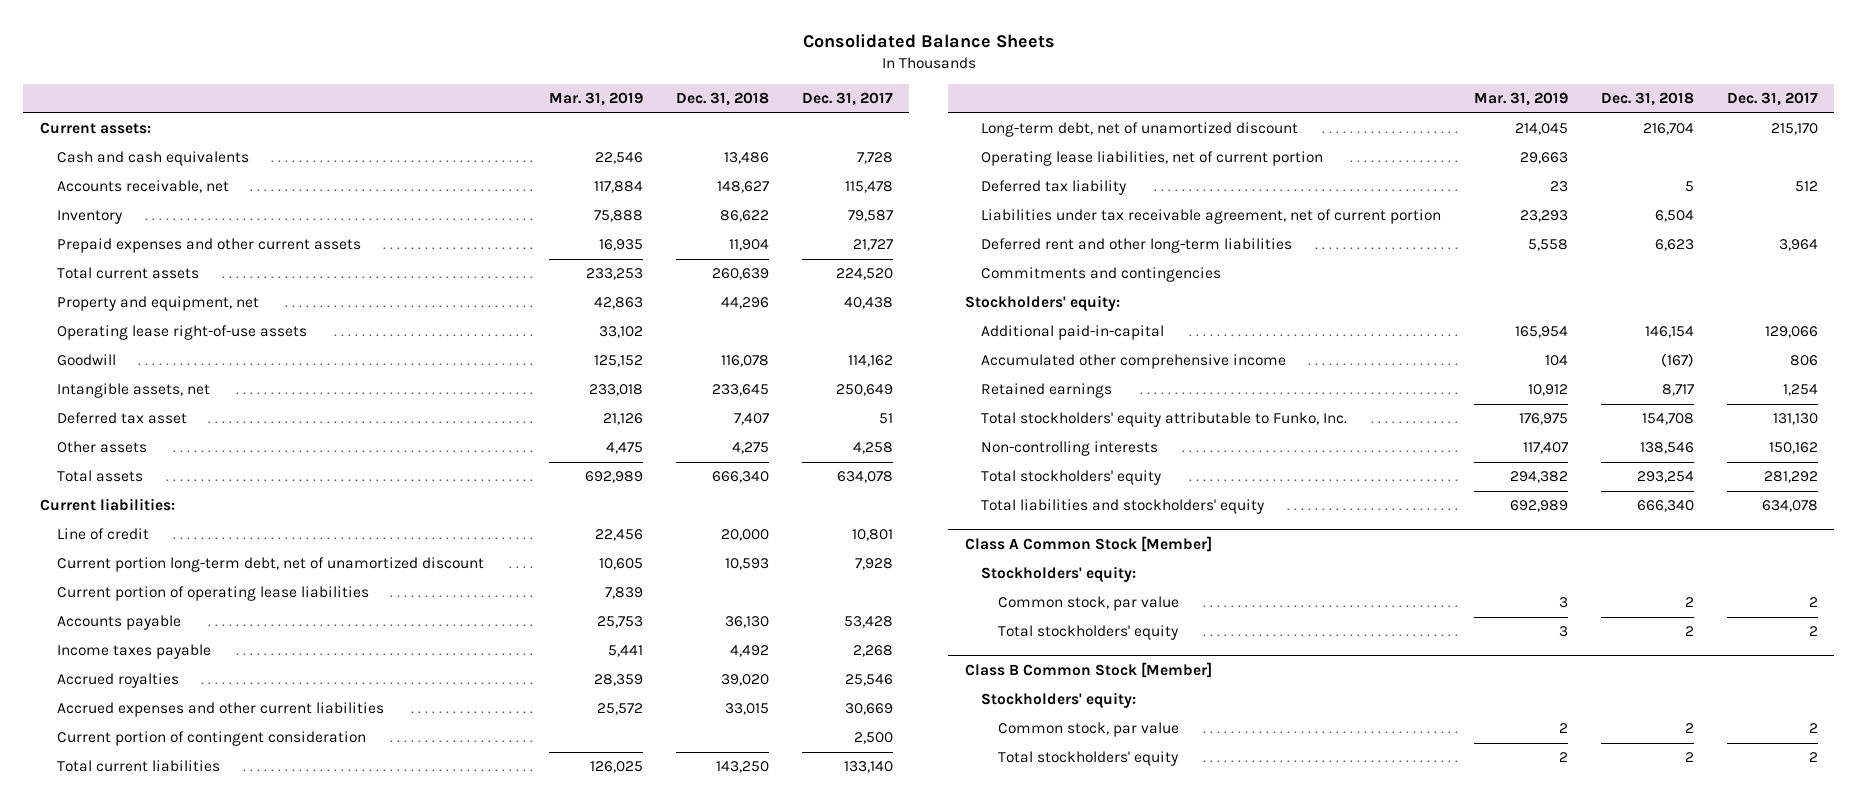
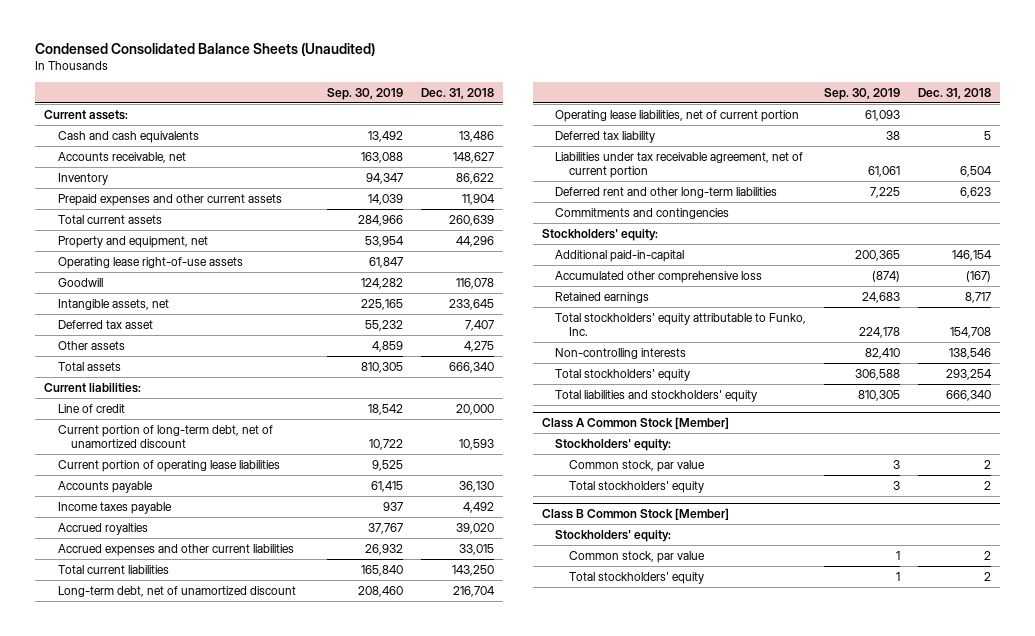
- Consolidated Balance Sheets
+ Condensed Consolidated Balance Sheets (Unaudited)
- | Mar. 31, 2019 | Dec. 31, 2018 | Dec. 31, 2017
+ | Sep. 30, 2019 | Dec. 31, 2018
- Current portion long-term debt, net of unamortized discount | 10,605 | 10,593 | 7,928
+ Current portion of long-term debt, net of unamortized discount | 10,722 | 10,593
- Current portion of contingent consideration | | | 2,500
- Accumulated other comprehensive income | 104 | (167) | 806
+ Accumulated other comprehensive loss | (874) | (167)

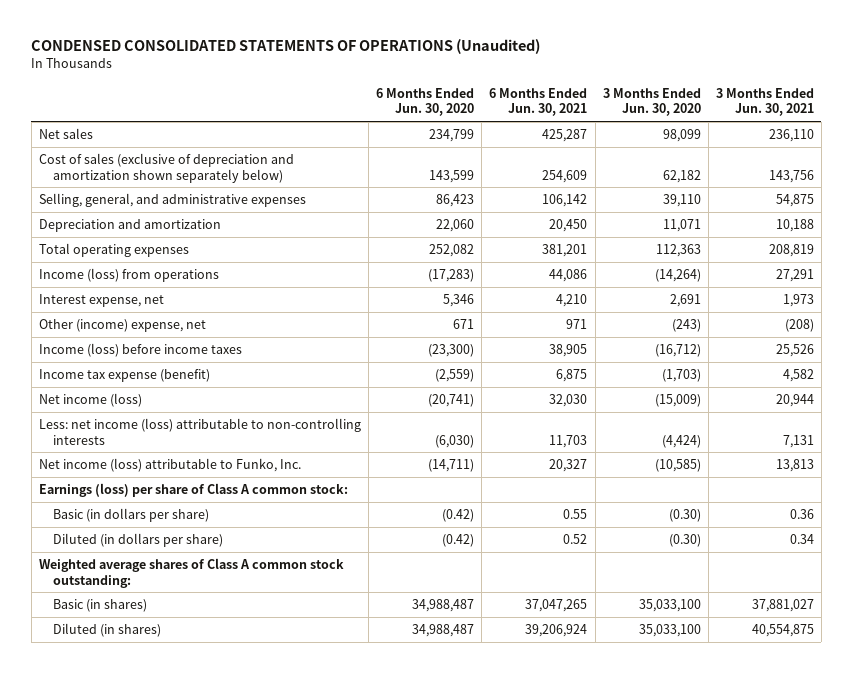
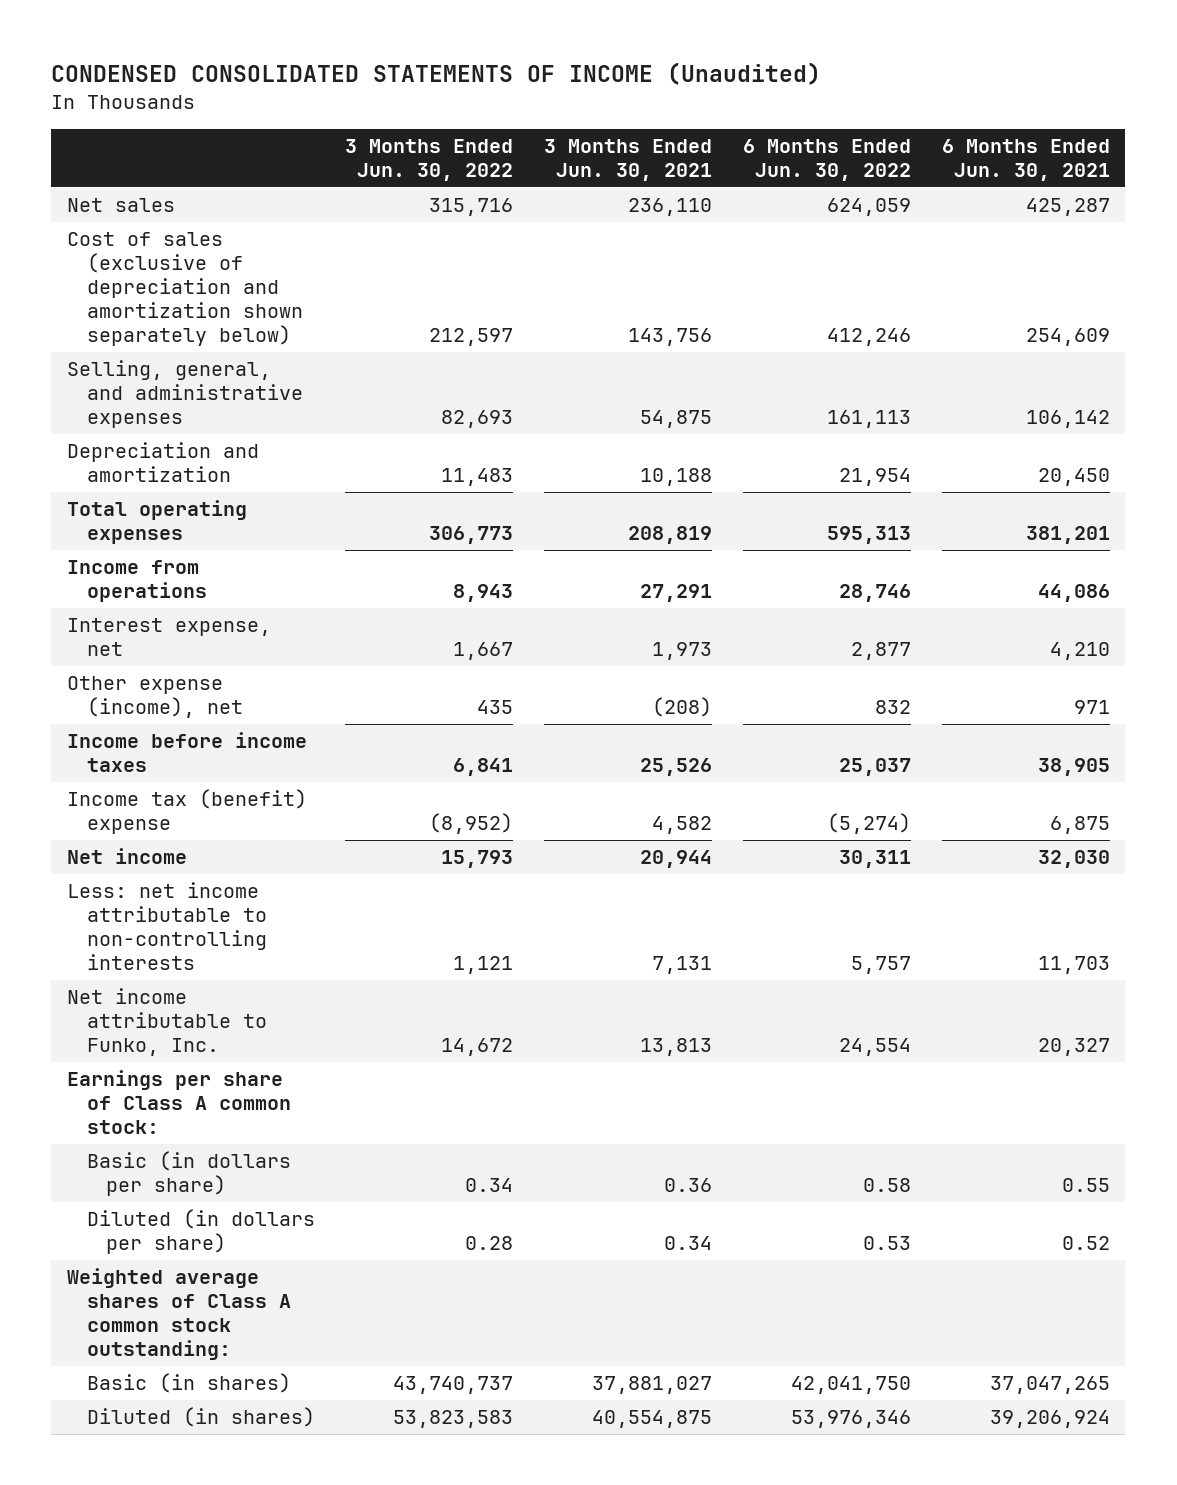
- CONDENSED CONSOLIDATED STATEMENTS OF OPERATIONS (Unaudited)
+ CONDENSED CONSOLIDATED STATEMENTS OF INCOME (Unaudited)
- | 6 Months Ended Jun. 30, 2020 | 6 Months Ended Jun. 30, 2021 | 3 Months Ended Jun. 30, 2020 | 3 Months Ended Jun. 30, 2021
+ | 3 Months Ended Jun. 30, 2022 | 3 Months Ended Jun. 30, 2021 | 6 Months Ended Jun. 30, 2022 | 6 Months Ended Jun. 30, 2021
- Income (loss) from operations | (17,283) | 44,086 | (14,264) | 27,291
+ Income from operations | 8,943 | 27,291 | 28,746 | 44,086
- Other (income) expense, net | 671 | 971 | (243) | (208)
- Income (loss) before income taxes | (23,300) | 38,905 | (16,712) | 25,526
- Income tax expense (benefit) | (2,559) | 6,875 | (1,703) | 4,582
- Net income (loss) | (20,741) | 32,030 | (15,009) | 20,944
- Less: net income (loss) attributable to non-controlling interests | (6,030) | 11,703 | (4,424) | 7,131
- Net income (loss) attributable to Funko, Inc. | (14,711) | 20,327 | (10,585) | 13,813
- Earnings (loss) per share of Class A common stock:
+ Other expense (income), net | 435 | (208) | 832 | 971
+ Income before income taxes | 6,841 | 25,526 | 25,037 | 38,905
+ Income tax (benefit) expense | (8,952) | 4,582 | (5,274) | 6,875
+ Net income | 15,793 | 20,944 | 30,311 | 32,030
+ Less: net income attributable to non-controlling interests | 1,121 | 7,131 | 5,757 | 11,703
+ Net income attributable to Funko, Inc. | 14,672 | 13,813 | 24,554 | 20,327
+ Earnings per share of Class A common stock:

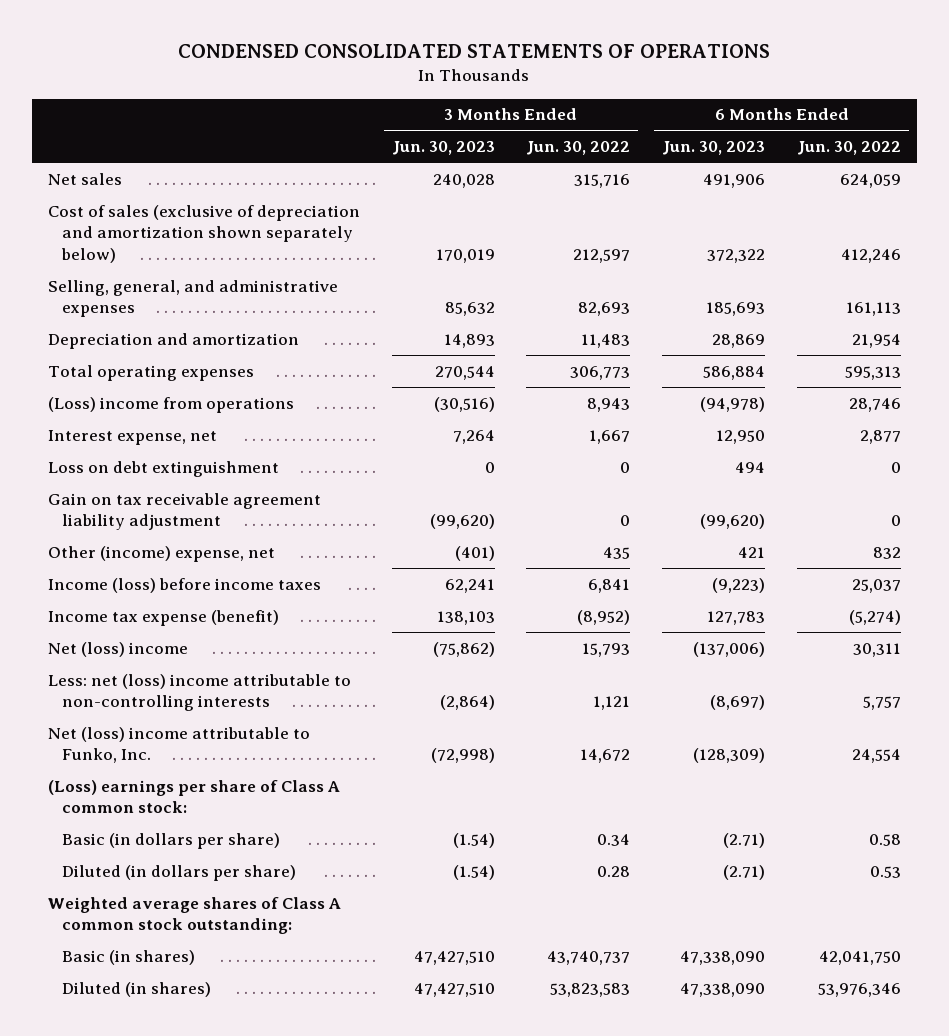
- CONDENSED CONSOLIDATED STATEMENTS OF INCOME (Unaudited)
+ CONDENSED CONSOLIDATED STATEMENTS OF OPERATIONS
- | 3 Months Ended Jun. 30, 2022 | 3 Months Ended Jun. 30, 2021 | 6 Months Ended Jun. 30, 2022 | 6 Months Ended Jun. 30, 2021
+ | 3 Months Ended Jun. 30, 2023 | 3 Months Ended Jun. 30, 2022 | 6 Months Ended Jun. 30, 2023 | 6 Months Ended Jun. 30, 2022
- Income from operations | 8,943 | 27,291 | 28,746 | 44,086
+ (Loss) income from operations | (30,516) | 8,943 | (94,978) | 28,746
- Other expense (income), net | 435 | (208) | 832 | 971
- Income before income taxes | 6,841 | 25,526 | 25,037 | 38,905
- Income tax (benefit) expense | (8,952) | 4,582 | (5,274) | 6,875
- Net income | 15,793 | 20,944 | 30,311 | 32,030
- Less: net income attributable to non-controlling interests | 1,121 | 7,131 | 5,757 | 11,703
- Net income attributable to Funko, Inc. | 14,672 | 13,813 | 24,554 | 20,327
- Earnings per share of Class A common stock:
+ Loss on debt extinguishment | 0 | 0 | 494 | 0
+ Gain on tax receivable agreement liability adjustment | (99,620) | 0 | (99,620) | 0
+ Other (income) expense, net | (401) | 435 | 421 | 832
+ Income (loss) before income taxes | 62,241 | 6,841 | (9,223) | 25,037
+ Income tax expense (benefit) | 138,103 | (8,952) | 127,783 | (5,274)
+ Net (loss) income | (75,862) | 15,793 | (137,006) | 30,311
+ Less: net (loss) income attributable to non-controlling interests | (2,864) | 1,121 | (8,697) | 5,757
+ Net (loss) income attributable to Funko, Inc. | (72,998) | 14,672 | (128,309) | 24,554
+ (Loss) earnings per share of Class A common stock:

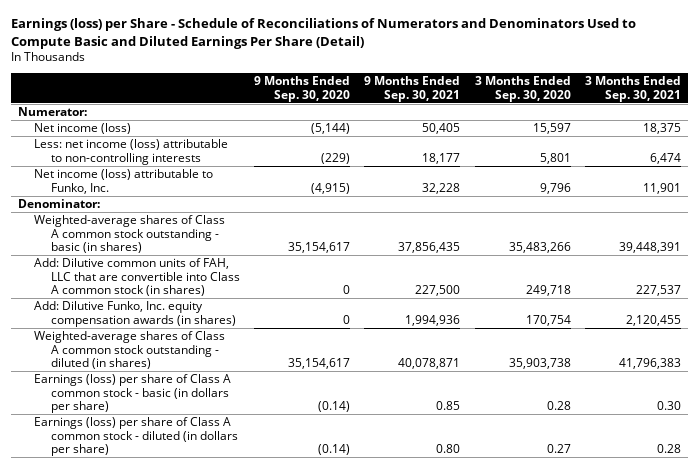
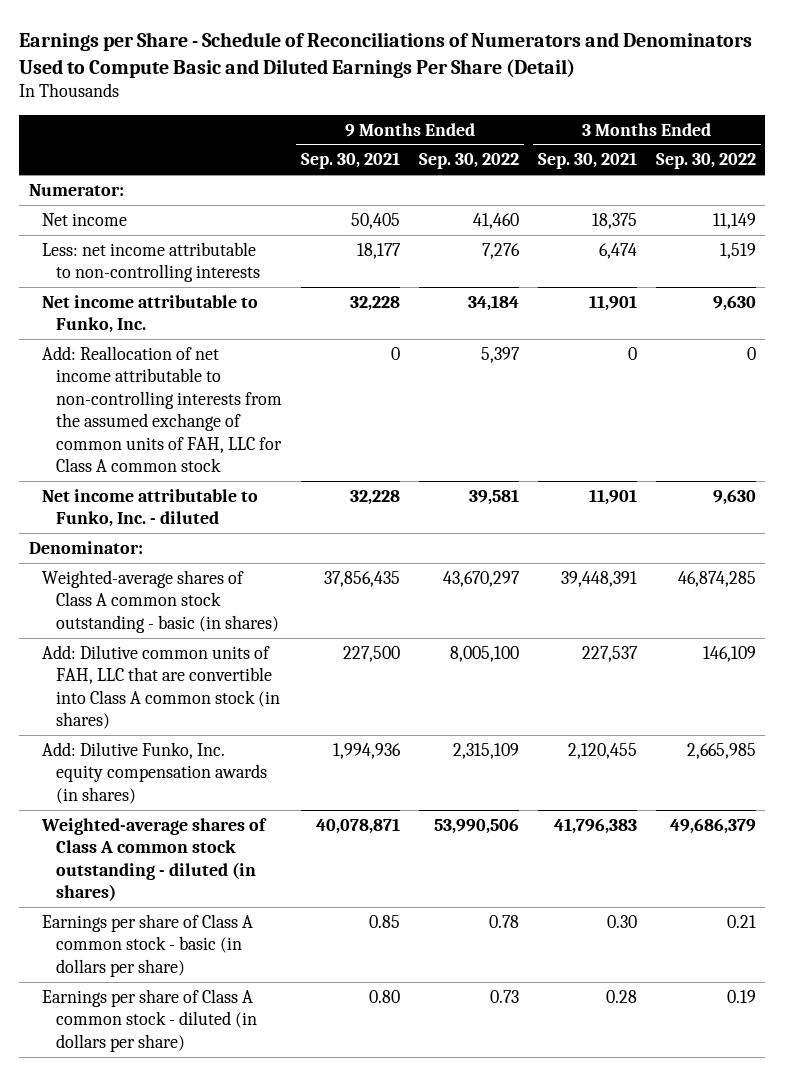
- Earnings (loss) per Share - Schedule of Reconciliations of Numerators and Denominators Used to Compute Basic and Diluted Earnings Per Share (Detail)
+ Earnings per Share - Schedule of Reconciliations of Numerators and Denominators Used to Compute Basic and Diluted Earnings Per Share (Detail)
- | 9 Months Ended Sep. 30, 2020 | 9 Months Ended Sep. 30, 2021 | 3 Months Ended Sep. 30, 2020 | 3 Months Ended Sep. 30, 2021
+ | 9 Months Ended Sep. 30, 2021 | 9 Months Ended Sep. 30, 2022 | 3 Months Ended Sep. 30, 2021 | 3 Months Ended Sep. 30, 2022
- Net income (loss) | (5,144) | 50,405 | 15,597 | 18,375
- Less: net income (loss) attributable to non-controlling interests | (229) | 18,177 | 5,801 | 6,474
- Net income (loss) attributable to Funko, Inc. | (4,915) | 32,228 | 9,796 | 11,901
+ Net income | 50,405 | 41,460 | 18,375 | 11,149
+ Less: net income attributable to non-controlling interests | 18,177 | 7,276 | 6,474 | 1,519
+ Net income attributable to Funko, Inc. | 32,228 | 34,184 | 11,901 | 9,630
+ Add: Reallocation of net income attributable to non-controlling interests from the assumed exchange of common units of FAH, LLC for Class A common stock | 0 | 5,397 | 0 | 0
+ Net income attributable to Funko, Inc. - diluted | 32,228 | 39,581 | 11,901 | 9,630
- Earnings (loss) per share of Class A common stock - basic (in dollars per share) | (0.14) | 0.85 | 0.28 | 0.30
- Earnings (loss) per share of Class A common stock - diluted (in dollars per share) | (0.14) | 0.80 | 0.27 | 0.28
+ Earnings per share of Class A common stock - basic (in dollars per share) | 0.85 | 0.78 | 0.30 | 0.21
+ Earnings per share of Class A common stock - diluted (in dollars per share) | 0.80 | 0.73 | 0.28 | 0.19

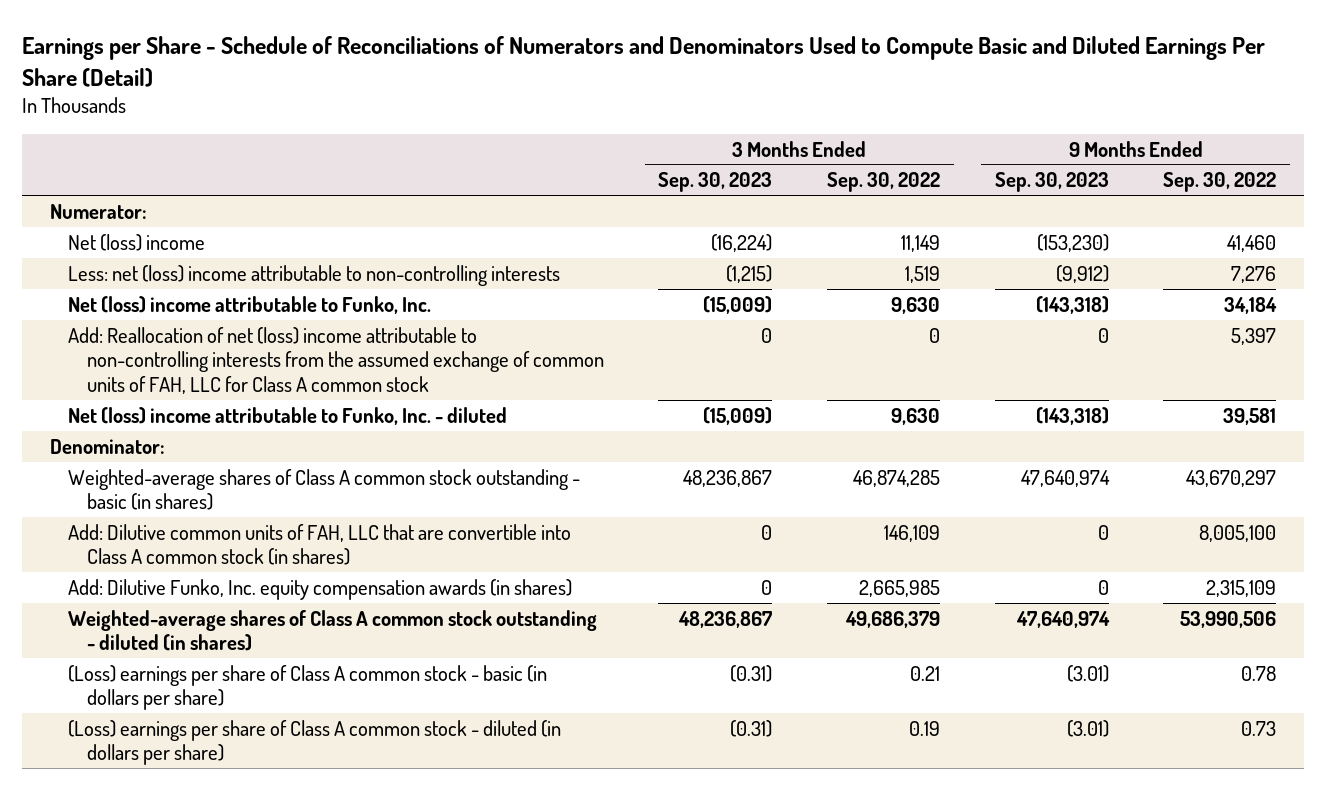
- | 9 Months Ended Sep. 30, 2021 | 9 Months Ended Sep. 30, 2022 | 3 Months Ended Sep. 30, 2021 | 3 Months Ended Sep. 30, 2022
+ | 3 Months Ended Sep. 30, 2023 | 3 Months Ended Sep. 30, 2022 | 9 Months Ended Sep. 30, 2023 | 9 Months Ended Sep. 30, 2022
- Net income | 50,405 | 41,460 | 18,375 | 11,149
- Less: net income attributable to non-controlling interests | 18,177 | 7,276 | 6,474 | 1,519
- Net income attributable to Funko, Inc. | 32,228 | 34,184 | 11,901 | 9,630
- Add: Reallocation of net income attributable to non-controlling interests from the assumed exchange of common units of FAH, LLC for Class A common stock | 0 | 5,397 | 0 | 0
- Net income attributable to Funko, Inc. - diluted | 32,228 | 39,581 | 11,901 | 9,630
+ Net (loss) income | (16,224) | 11,149 | (153,230) | 41,460
+ Less: net (loss) income attributable to non-controlling interests | (1,215) | 1,519 | (9,912) | 7,276
+ Net (loss) income attributable to Funko, Inc. | (15,009) | 9,630 | (143,318) | 34,184
+ Add: Reallocation of net (loss) income attributable to non-controlling interests from the assumed exchange of common units of FAH, LLC for Class A common stock | 0 | 0 | 0 | 5,397
+ Net (loss) income attributable to Funko, Inc. - diluted | (15,009) | 9,630 | (143,318) | 39,581
- Earnings per share of Class A common stock - basic (in dollars per share) | 0.85 | 0.78 | 0.30 | 0.21
- Earnings per share of Class A common stock - diluted (in dollars per share) | 0.80 | 0.73 | 0.28 | 0.19
+ (Loss) earnings per share of Class A common stock - basic (in dollars per share) | (0.31) | 0.21 | (3.01) | 0.78
+ (Loss) earnings per share of Class A common stock - diluted (in dollars per share) | (0.31) | 0.19 | (3.01) | 0.73

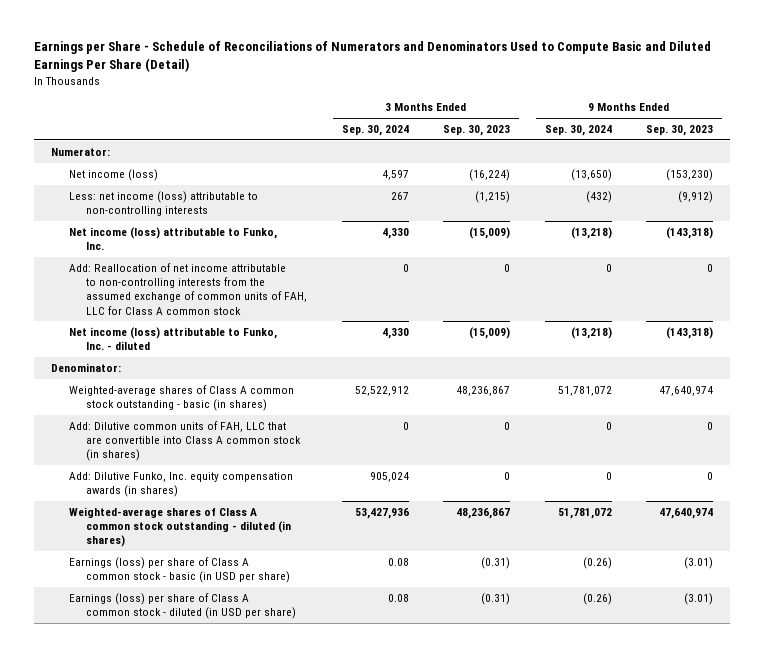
- | 3 Months Ended Sep. 30, 2023 | 3 Months Ended Sep. 30, 2022 | 9 Months Ended Sep. 30, 2023 | 9 Months Ended Sep. 30, 2022
+ | 3 Months Ended Sep. 30, 2024 | 3 Months Ended Sep. 30, 2023 | 9 Months Ended Sep. 30, 2024 | 9 Months Ended Sep. 30, 2023
- Net (loss) income | (16,224) | 11,149 | (153,230) | 41,460
- Less: net (loss) income attributable to non-controlling interests | (1,215) | 1,519 | (9,912) | 7,276
- Net (loss) income attributable to Funko, Inc. | (15,009) | 9,630 | (143,318) | 34,184
- Add: Reallocation of net (loss) income attributable to non-controlling interests from the assumed exchange of common units of FAH, LLC for Class A common stock | 0 | 0 | 0 | 5,397
- Net (loss) income attributable to Funko, Inc. - diluted | (15,009) | 9,630 | (143,318) | 39,581
+ Net income (loss) | 4,597 | (16,224) | (13,650) | (153,230)
+ Less: net income (loss) attributable to non-controlling interests | 267 | (1,215) | (432) | (9,912)
+ Net income (loss) attributable to Funko, Inc. | 4,330 | (15,009) | (13,218) | (143,318)
+ Add: Reallocation of net income attributable to non-controlling interests from the assumed exchange of common units of FAH, LLC for Class A common stock | 0 | 0 | 0 | 0
+ Net income (loss) attributable to Funko, Inc. - diluted | 4,330 | (15,009) | (13,218) | (143,318)
- (Loss) earnings per share of Class A common stock - basic (in dollars per share) | (0.31) | 0.21 | (3.01) | 0.78
- (Loss) earnings per share of Class A common stock - diluted (in dollars per share) | (0.31) | 0.19 | (3.01) | 0.73
+ Earnings (loss) per share of Class A common stock - basic (in USD per share) | 0.08 | (0.31) | (0.26) | (3.01)
+ Earnings (loss) per share of Class A common stock - diluted (in USD per share) | 0.08 | (0.31) | (0.26) | (3.01)

